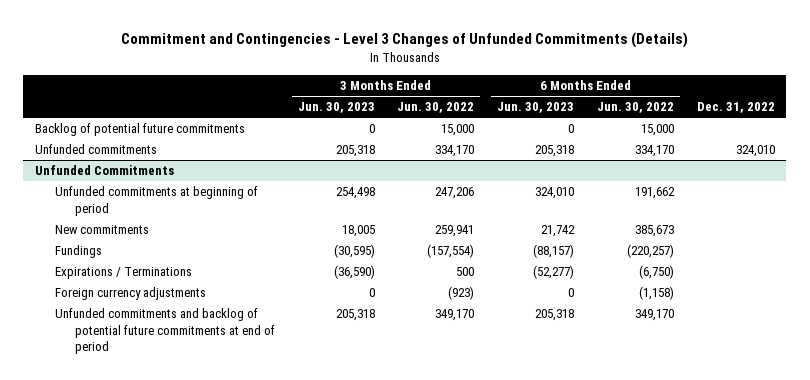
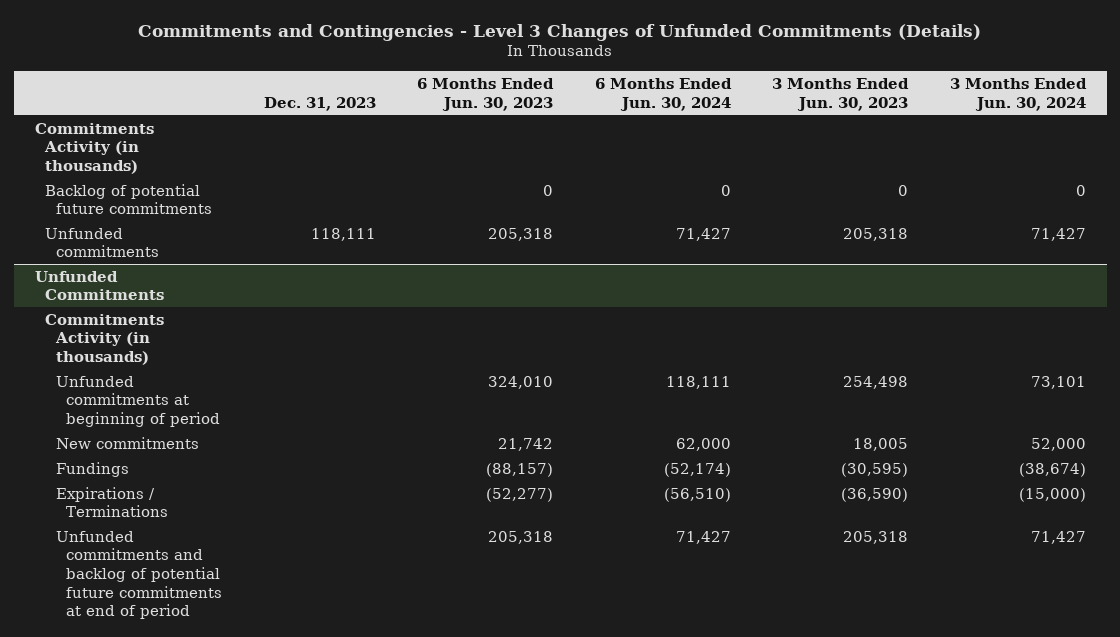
- Commitment and Contingencies - Level 3 Changes of Unfunded Commitments (Details)
+ Commitments and Contingencies - Level 3 Changes of Unfunded Commitments (Details)
- | 3 Months Ended Jun. 30, 2023 | 3 Months Ended Jun. 30, 2022 | 6 Months Ended Jun. 30, 2023 | 6 Months Ended Jun. 30, 2022 | Dec. 31, 2022
+ | Dec. 31, 2023 | 6 Months Ended Jun. 30, 2023 | 6 Months Ended Jun. 30, 2024 | 3 Months Ended Jun. 30, 2023 | 3 Months Ended Jun. 30, 2024
+ Commitments Activity (in thousands)
@ Unfunded Commitments
+ Commitments Activity (in thousands)
- Foreign currency adjustments | 0 | (923) | 0 | (1,158) |

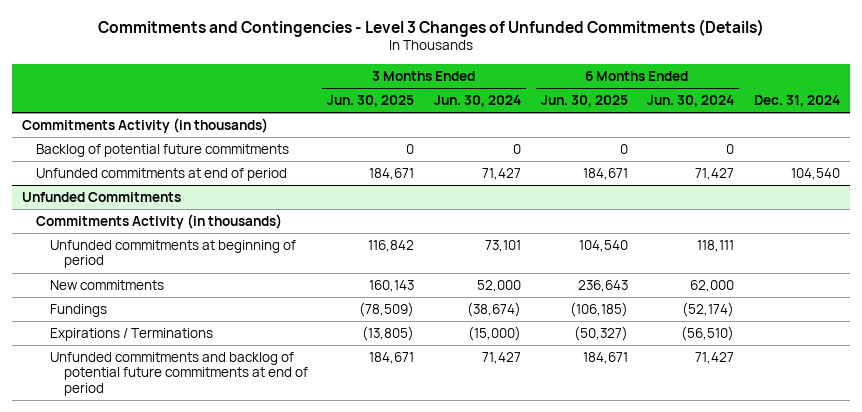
- | Dec. 31, 2023 | 6 Months Ended Jun. 30, 2023 | 6 Months Ended Jun. 30, 2024 | 3 Months Ended Jun. 30, 2023 | 3 Months Ended Jun. 30, 2024
+ | 3 Months Ended Jun. 30, 2025 | 3 Months Ended Jun. 30, 2024 | 6 Months Ended Jun. 30, 2025 | 6 Months Ended Jun. 30, 2024 | Dec. 31, 2024
- Unfunded commitments | 118,111 | 205,318 | 71,427 | 205,318 | 71,427
+ Unfunded commitments at end of period | 184,671 | 71,427 | 184,671 | 71,427 | 104,540

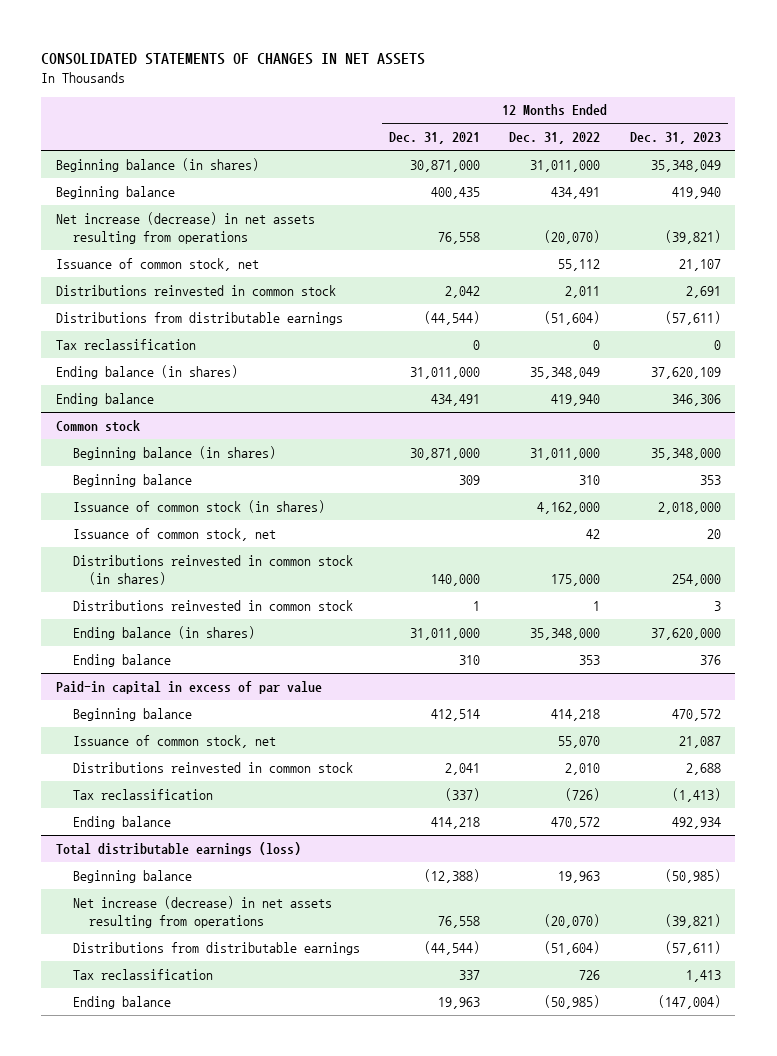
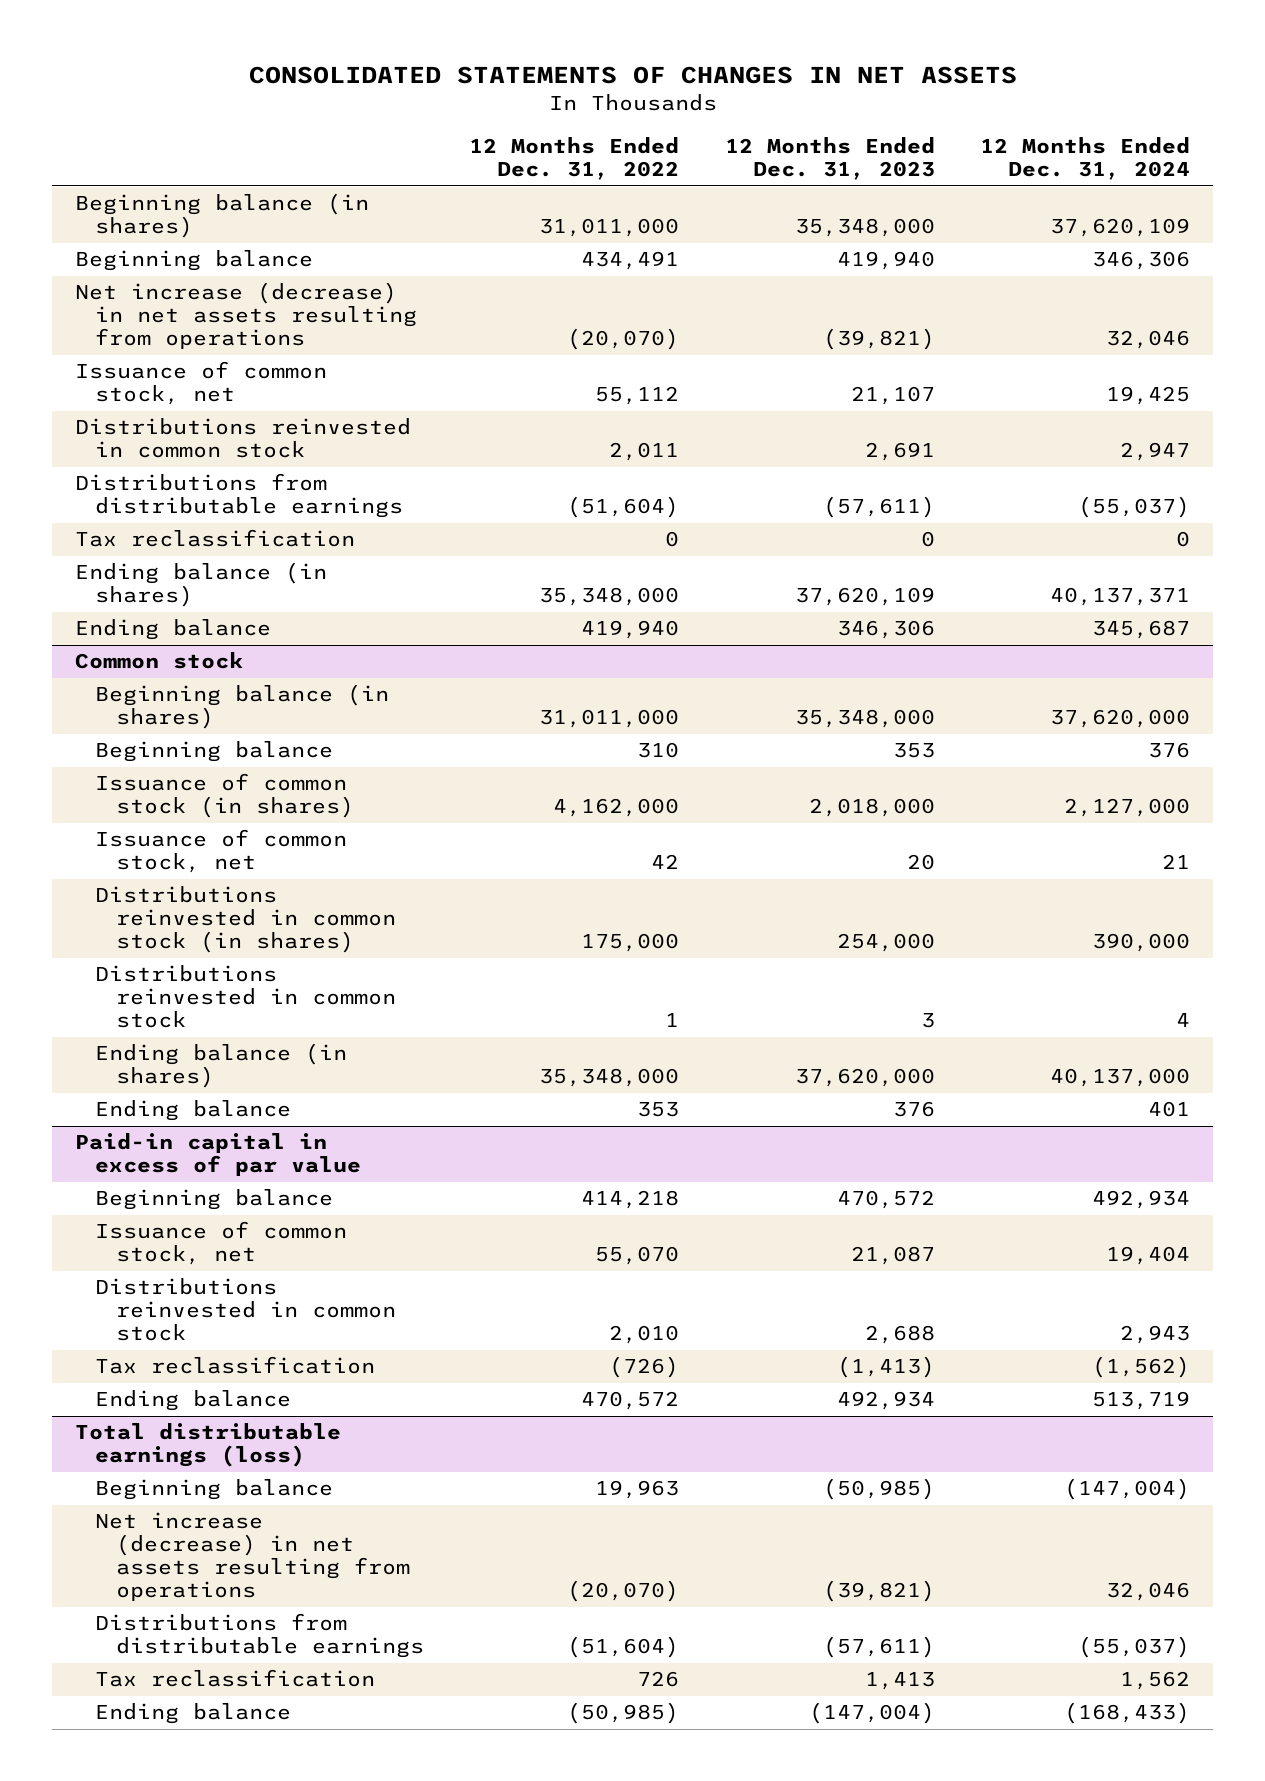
- | 12 Months Ended Dec. 31, 2021 | 12 Months Ended Dec. 31, 2022 | 12 Months Ended Dec. 31, 2023
+ | 12 Months Ended Dec. 31, 2022 | 12 Months Ended Dec. 31, 2023 | 12 Months Ended Dec. 31, 2024
- Beginning balance (in shares) | 30,871,000 | 31,011,000 | 35,348,049
+ Beginning balance (in shares) | 31,011,000 | 35,348,000 | 37,620,109
- Ending balance (in shares) | 31,011,000 | 35,348,049 | 37,620,109
+ Ending balance (in shares) | 35,348,000 | 37,620,109 | 40,137,371

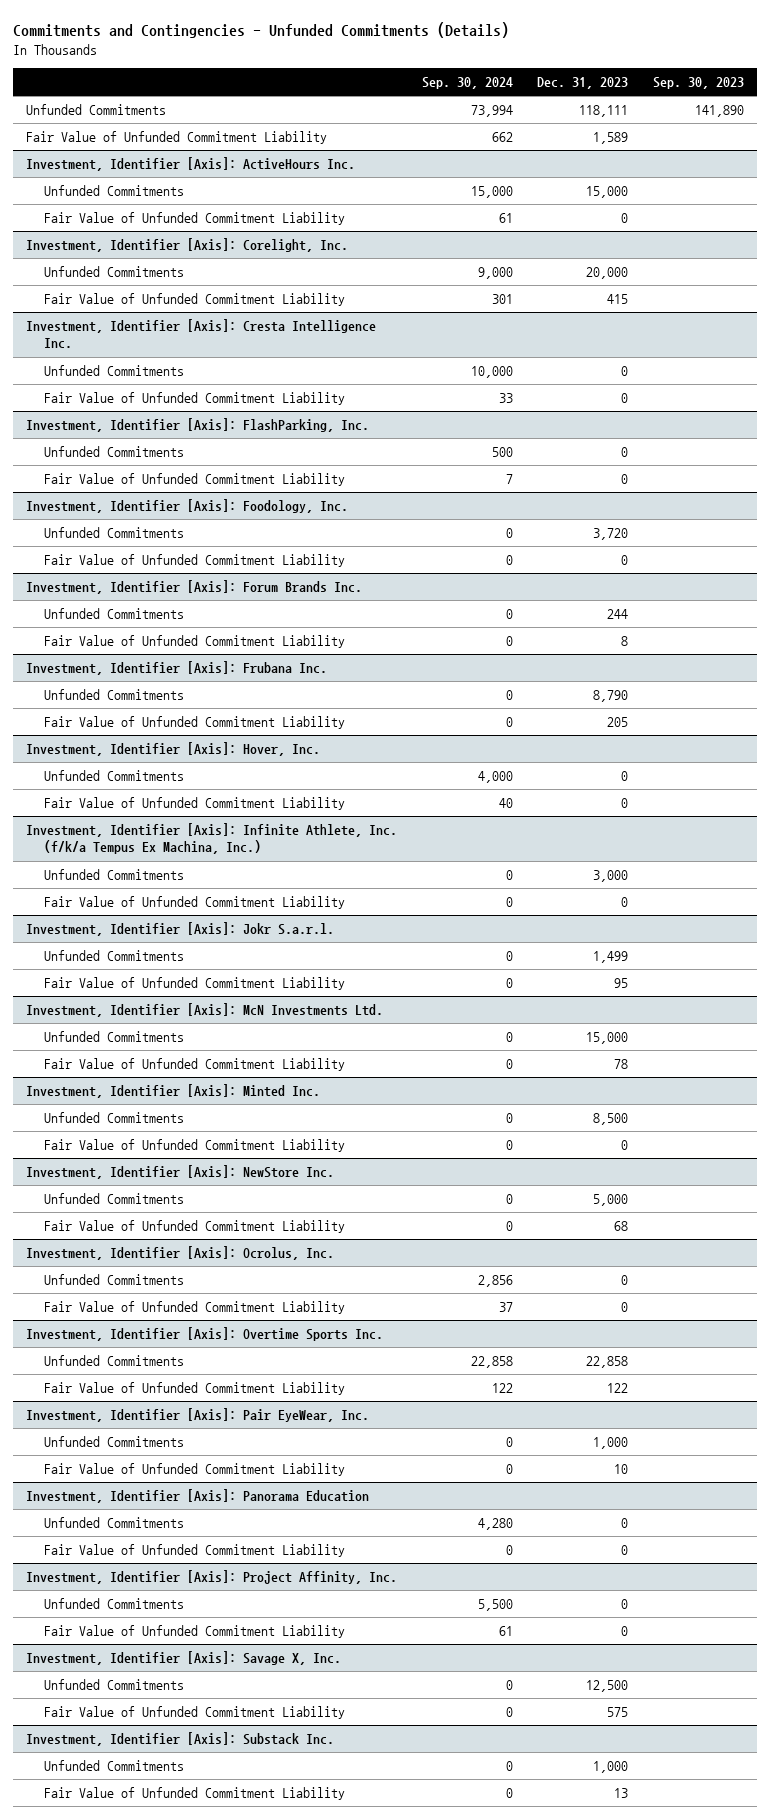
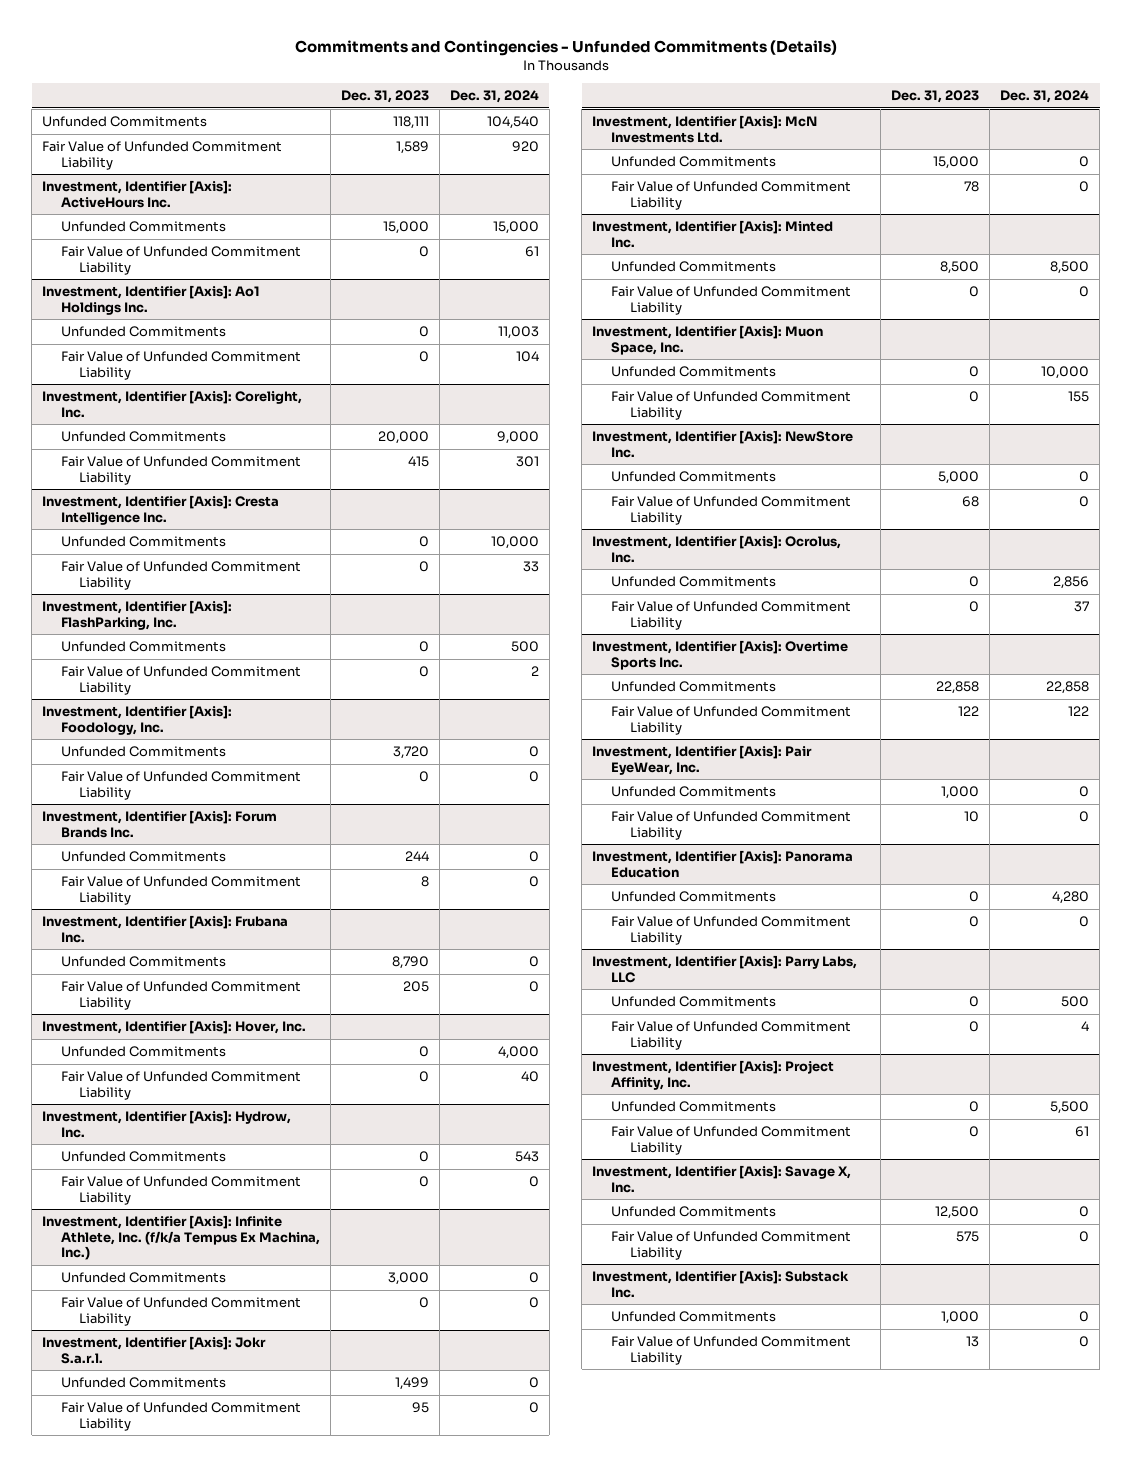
- | Sep. 30, 2024 | Dec. 31, 2023 | Sep. 30, 2023
+ | Dec. 31, 2023 | Dec. 31, 2024
+ Investment, Identifier [Axis]: Ao1 Holdings Inc.
+ Unfunded Commitments | 0 | 11,003
+ Fair Value of Unfunded Commitment Liability | 0 | 104
+ Investment, Identifier [Axis]: Hydrow, Inc.
+ Unfunded Commitments | 0 | 543
+ Fair Value of Unfunded Commitment Liability | 0 | 0
+ Investment, Identifier [Axis]: Muon Space, Inc.
+ Unfunded Commitments | 0 | 10,000
+ Fair Value of Unfunded Commitment Liability | 0 | 155
+ Investment, Identifier [Axis]: Parry Labs, LLC
+ Unfunded Commitments | 0 | 500
+ Fair Value of Unfunded Commitment Liability | 0 | 4

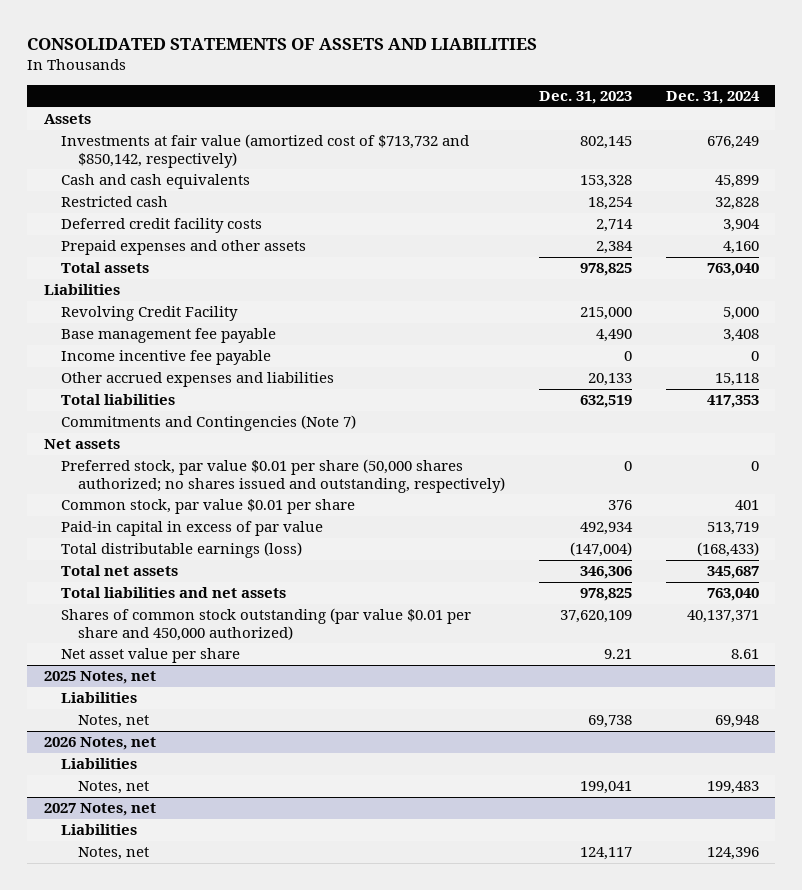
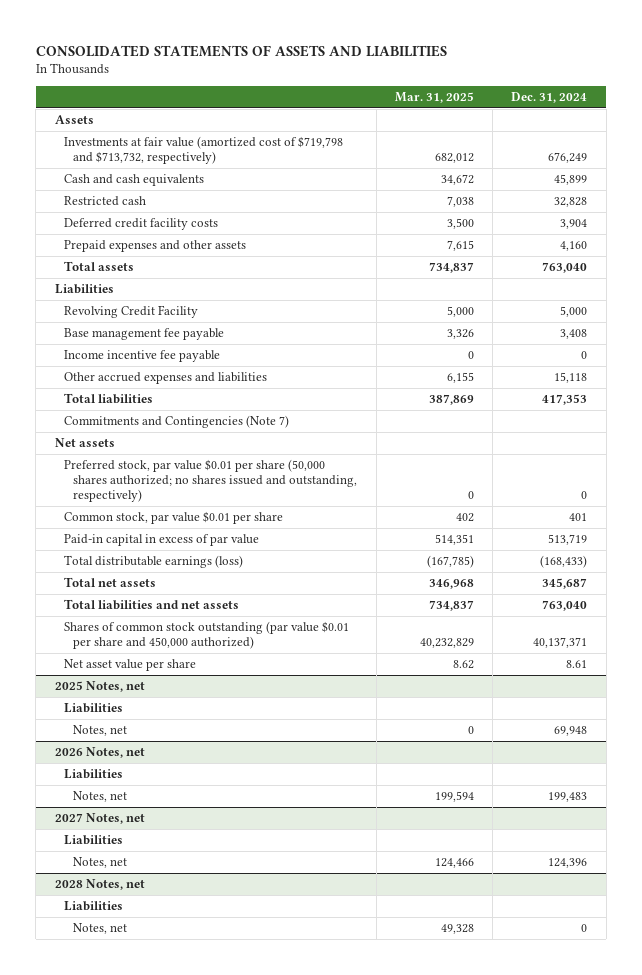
- | Dec. 31, 2023 | Dec. 31, 2024
+ | Mar. 31, 2025 | Dec. 31, 2024
- Investments at fair value (amortized cost of $713,732 and $850,142, respectively) | 802,145 | 676,249
+ Investments at fair value (amortized cost of $719,798 and $713,732, respectively) | 682,012 | 676,249
+ 2028 Notes, net
+ Liabilities
+ Notes, net | 49,328 | 0

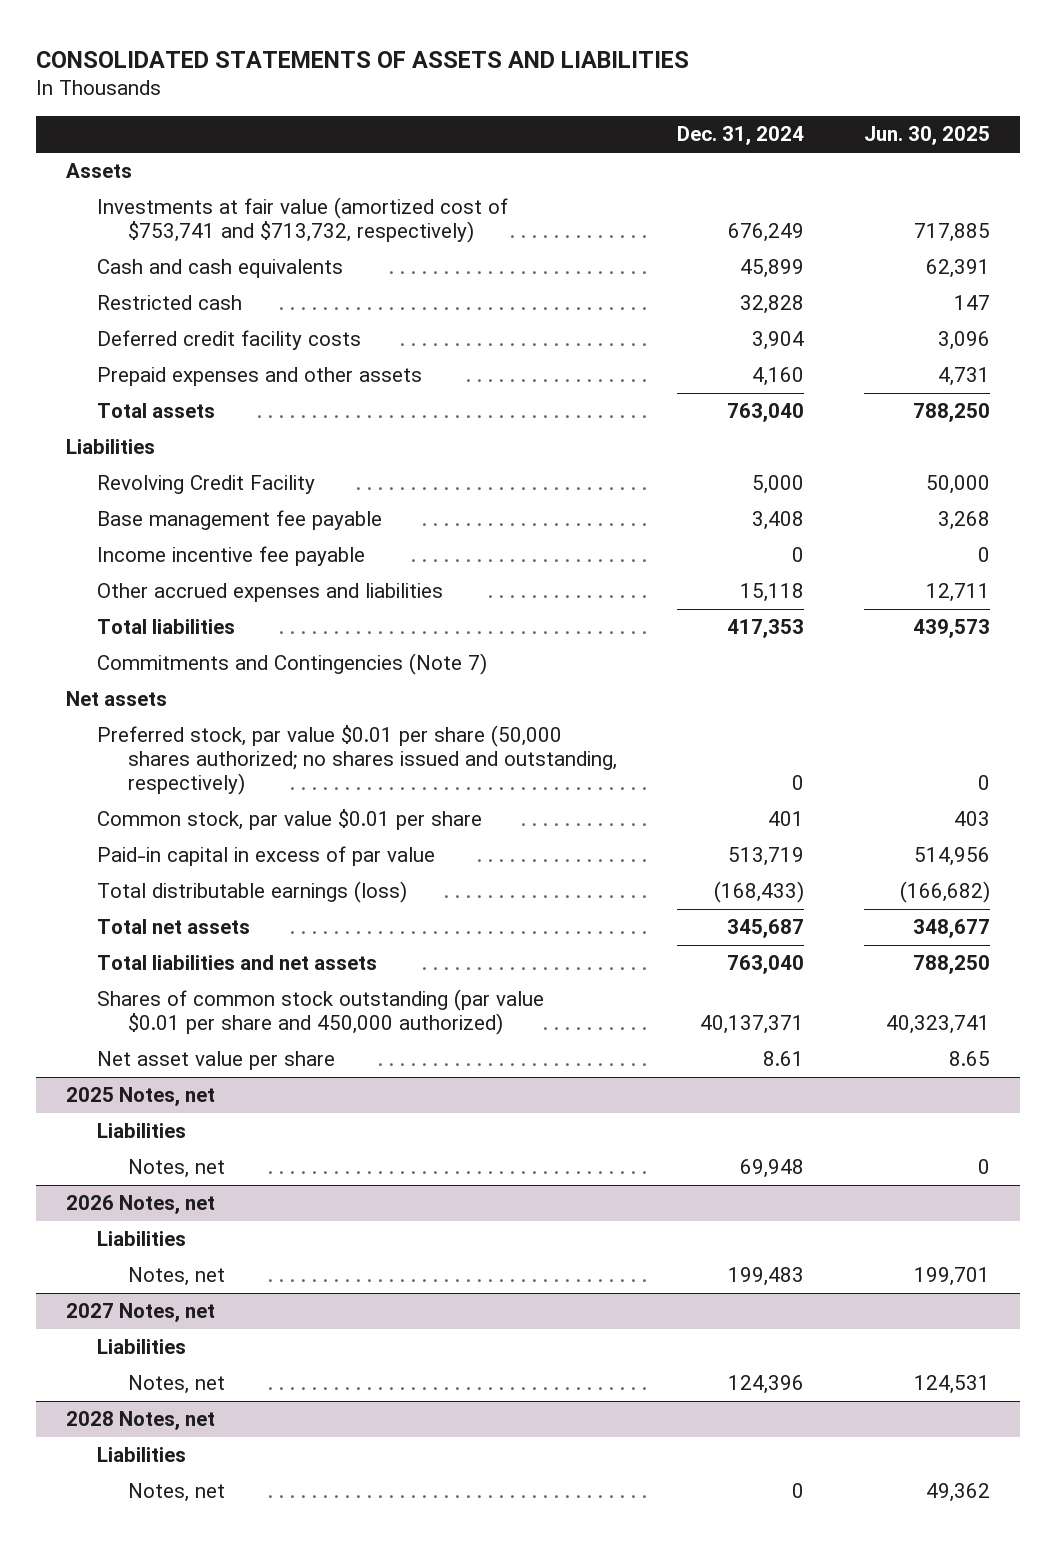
- | Mar. 31, 2025 | Dec. 31, 2024
+ | Dec. 31, 2024 | Jun. 30, 2025
- Investments at fair value (amortized cost of $719,798 and $713,732, respectively) | 682,012 | 676,249
+ Investments at fair value (amortized cost of $753,741 and $713,732, respectively) | 676,249 | 717,885

